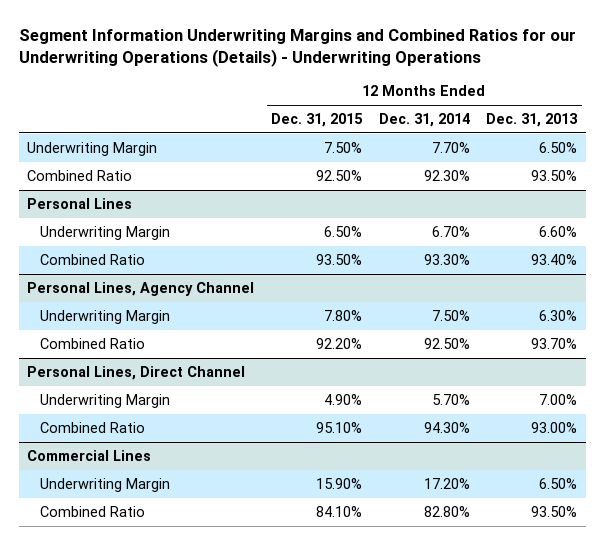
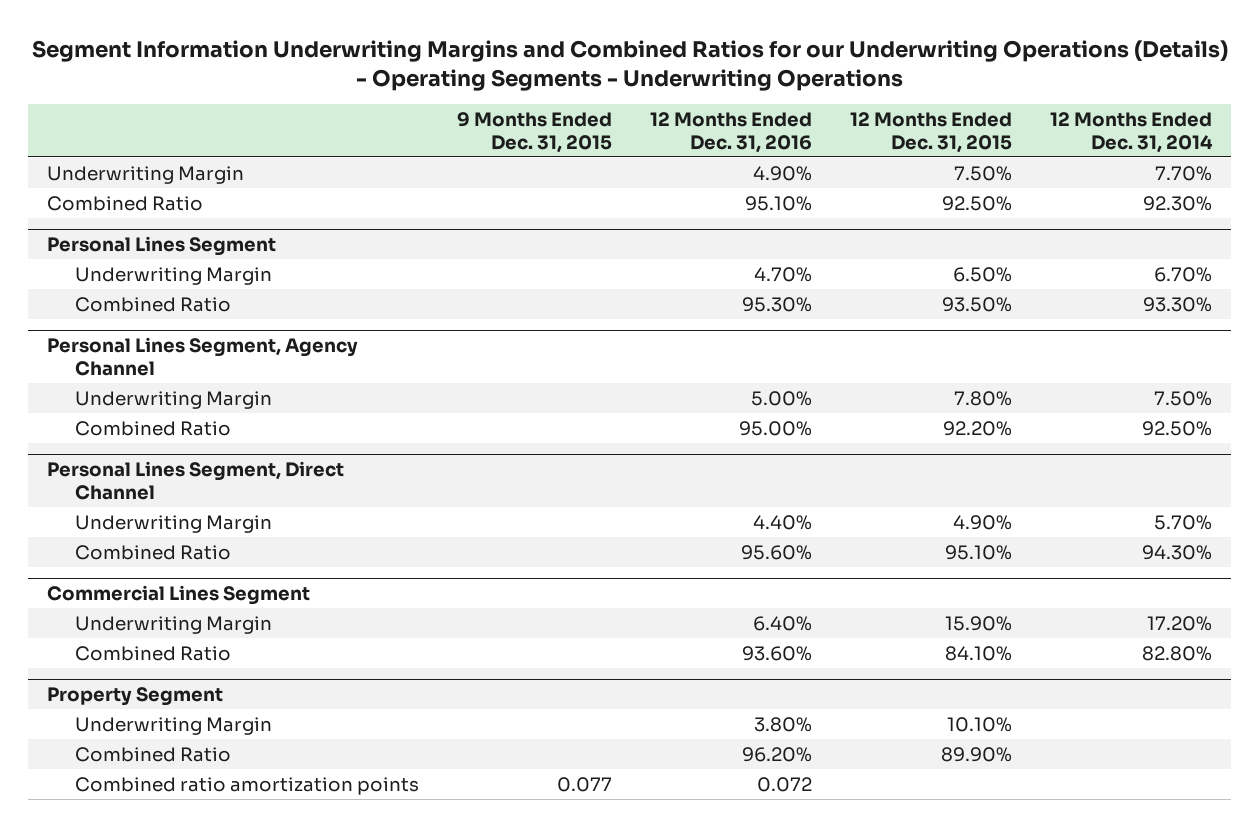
- Segment Information Underwriting Margins and Combined Ratios for our Underwriting Operations (Details) - Underwriting Operations
+ Segment Information Underwriting Margins and Combined Ratios for our Underwriting Operations (Details) - Operating Segments - Underwriting Operations
- | 12 Months Ended Dec. 31, 2015 | 12 Months Ended Dec. 31, 2014 | 12 Months Ended Dec. 31, 2013
+ | 9 Months Ended Dec. 31, 2015 | 12 Months Ended Dec. 31, 2016 | 12 Months Ended Dec. 31, 2015 | 12 Months Ended Dec. 31, 2014
- Personal Lines
+ Personal Lines Segment
- Personal Lines, Agency Channel
+ Personal Lines Segment, Agency Channel
- Personal Lines, Direct Channel
+ Personal Lines Segment, Direct Channel
- Commercial Lines
+ Commercial Lines Segment
+ Property Segment
+ Underwriting Margin | | 3.80% | 10.10% |
+ Combined Ratio | | 96.20% | 89.90% |
+ Combined ratio amortization points | 0.077 | 0.072 | |

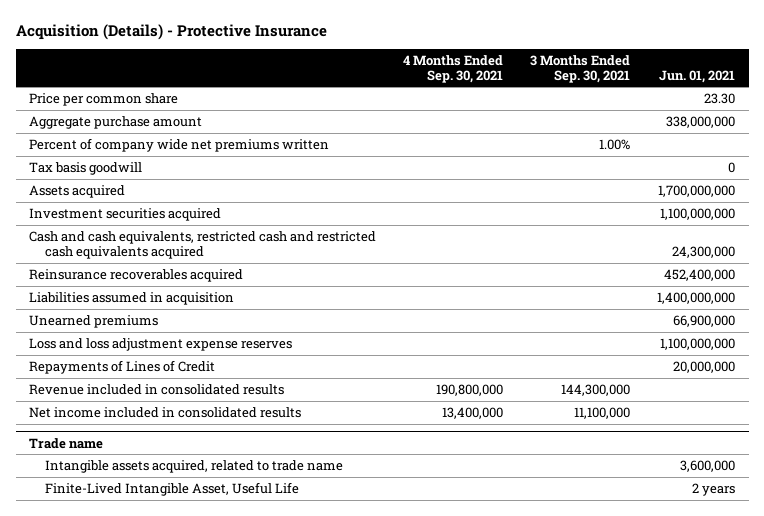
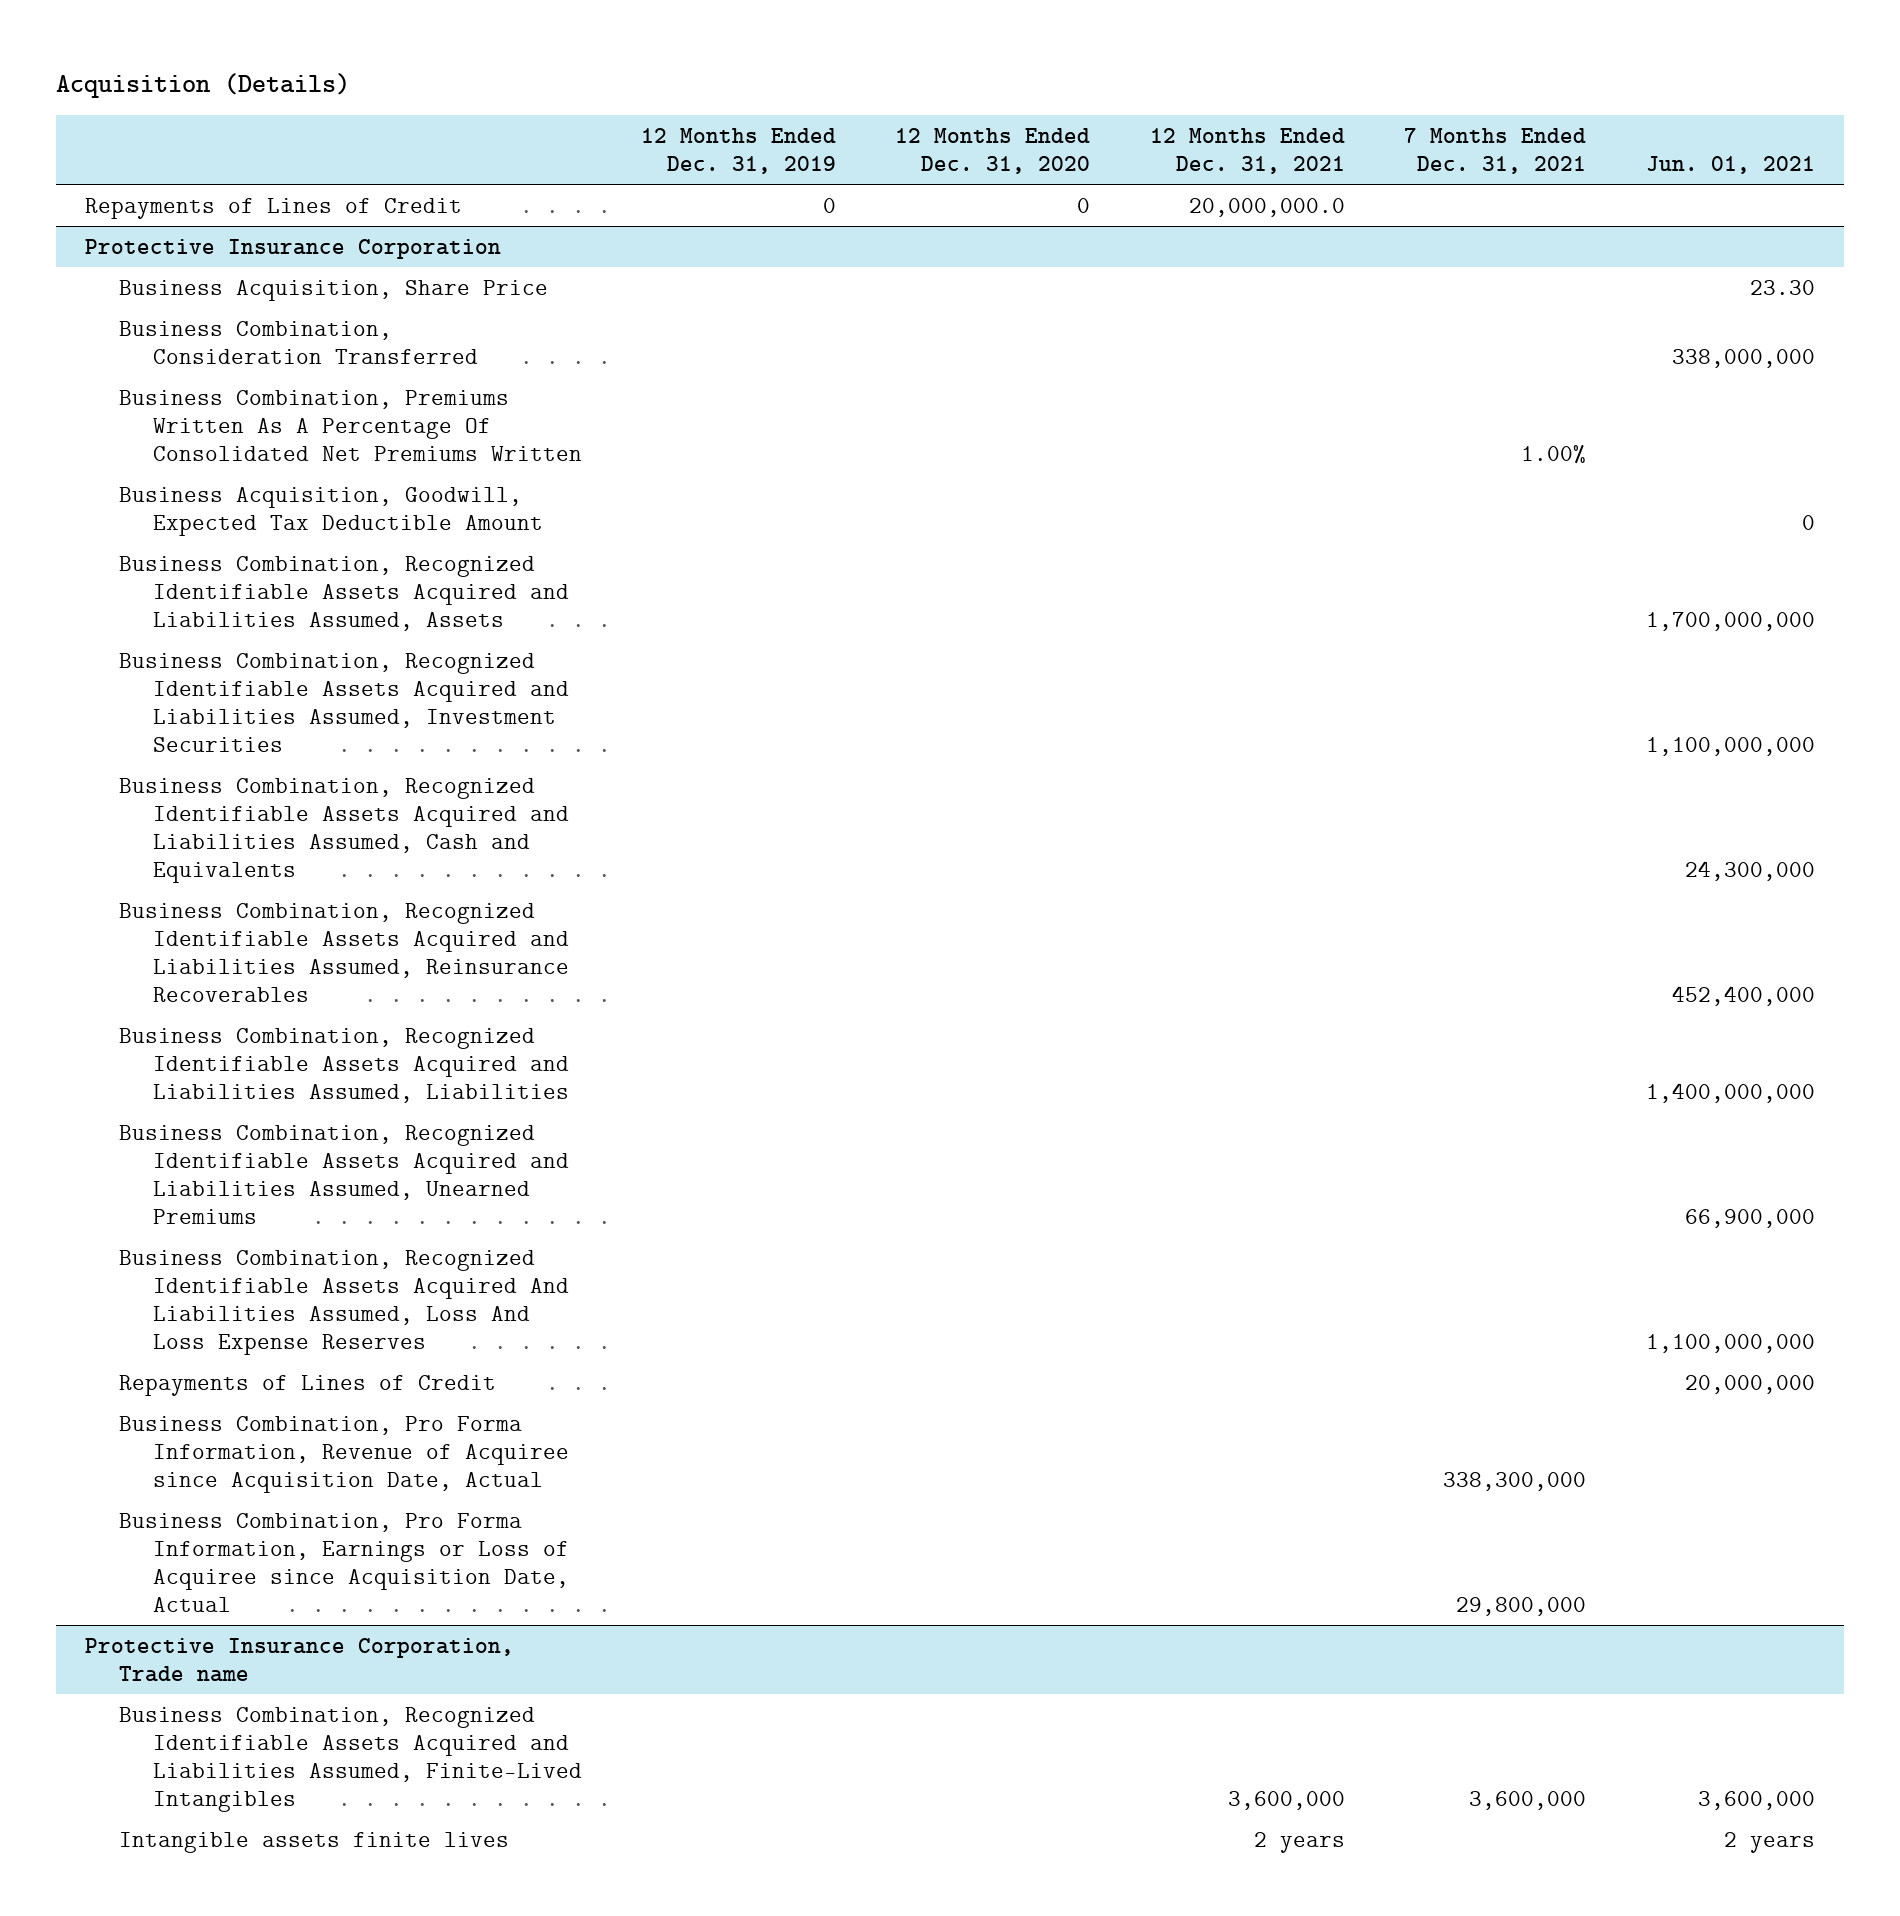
- Acquisition (Details) - Protective Insurance
+ Acquisition (Details)
- | 4 Months Ended Sep. 30, 2021 | 3 Months Ended Sep. 30, 2021 | Jun. 01, 2021
+ | 12 Months Ended Dec. 31, 2019 | 12 Months Ended Dec. 31, 2020 | 12 Months Ended Dec. 31, 2021 | 7 Months Ended Dec. 31, 2021 | Jun. 01, 2021
- Price per common share | | | 23.30
- Aggregate purchase amount | | | 338,000,000
- Percent of company wide net premiums written | | 1.00% |
- Tax basis goodwill | | | 0
- Assets acquired | | | 1,700,000,000
- Investment securities acquired | | | 1,100,000,000
- Cash and cash equivalents, restricted cash and restricted cash equivalents acquired | | | 24,300,000
- Reinsurance recoverables acquired | | | 452,400,000
- Liabilities assumed in acquisition | | | 1,400,000,000
- Unearned premiums | | | 66,900,000
- Loss and loss adjustment expense reserves | | | 1,100,000,000
+ Repayments of Lines of Credit | 0 | 0 | 20,000,000.0 | |
+ Protective Insurance Corporation
+ Business Acquisition, Share Price | | | | | 23.30
+ Business Combination, Consideration Transferred | | | | | 338,000,000
+ Business Combination, Premiums Written As A Percentage Of Consolidated Net Premiums Written | | | | 1.00% |
+ Business Acquisition, Goodwill, Expected Tax Deductible Amount | | | | | 0
+ Business Combination, Recognized Identifiable Assets Acquired and Liabilities Assumed, Assets | | | | | 1,700,000,000
+ Business Combination, Recognized Identifiable Assets Acquired and Liabilities Assumed, Investment Securities | | | | | 1,100,000,000
+ Business Combination, Recognized Identifiable Assets Acquired and Liabilities Assumed, Cash and Equivalents | | | | | 24,300,000
+ Business Combination, Recognized Identifiable Assets Acquired and Liabilities Assumed, Reinsurance Recoverables | | | | | 452,400,000
+ Business Combination, Recognized Identifiable Assets Acquired and Liabilities Assumed, Liabilities | | | | | 1,400,000,000
+ Business Combination, Recognized Identifiable Assets Acquired and Liabilities Assumed, Unearned Premiums | | | | | 66,900,000
+ Business Combination, Recognized Identifiable Assets Acquired And Liabilities Assumed, Loss And Loss Expense Reserves | | | | | 1,100,000,000
- Revenue included in consolidated results | 190,800,000 | 144,300,000 |
- Net income included in consolidated results | 13,400,000 | 11,100,000 |
- Trade name
- Intangible assets acquired, related to trade name | | | 3,600,000
- Finite-Lived Intangible Asset, Useful Life | | | 2 years
+ Business Combination, Pro Forma Information, Revenue of Acquiree since Acquisition Date, Actual | | | | 338,300,000 |
+ Business Combination, Pro Forma Information, Earnings or Loss of Acquiree since Acquisition Date, Actual | | | | 29,800,000 |
+ Protective Insurance Corporation, Trade name
+ Business Combination, Recognized Identifiable Assets Acquired and Liabilities Assumed, Finite-Lived Intangibles | | | 3,600,000 | 3,600,000 | 3,600,000
+ Intangible assets finite lives | | | 2 years | | 2 years

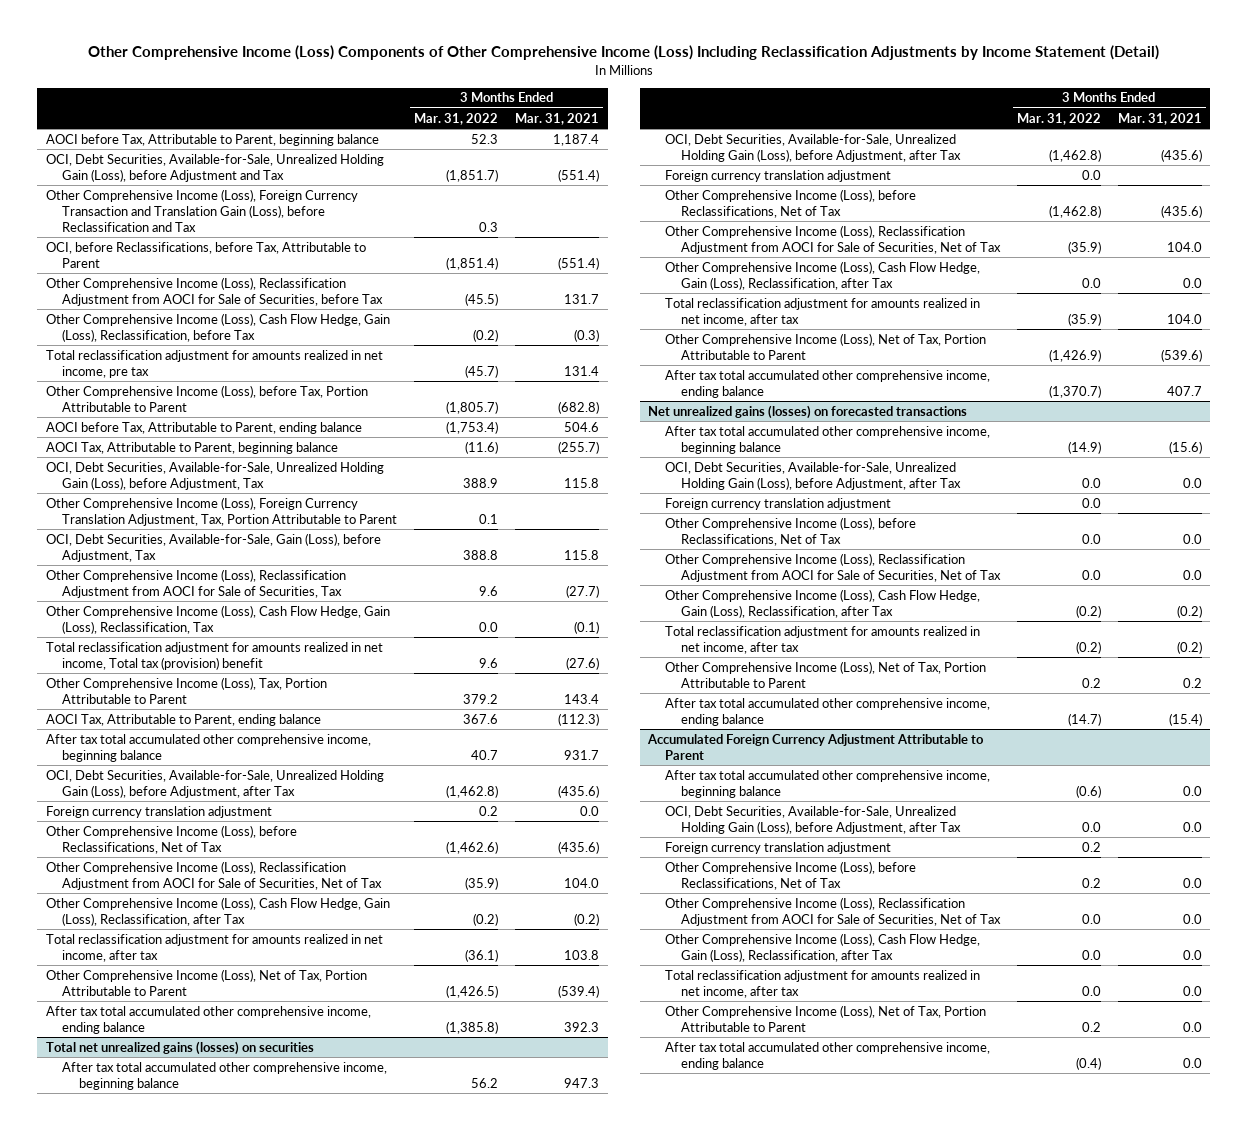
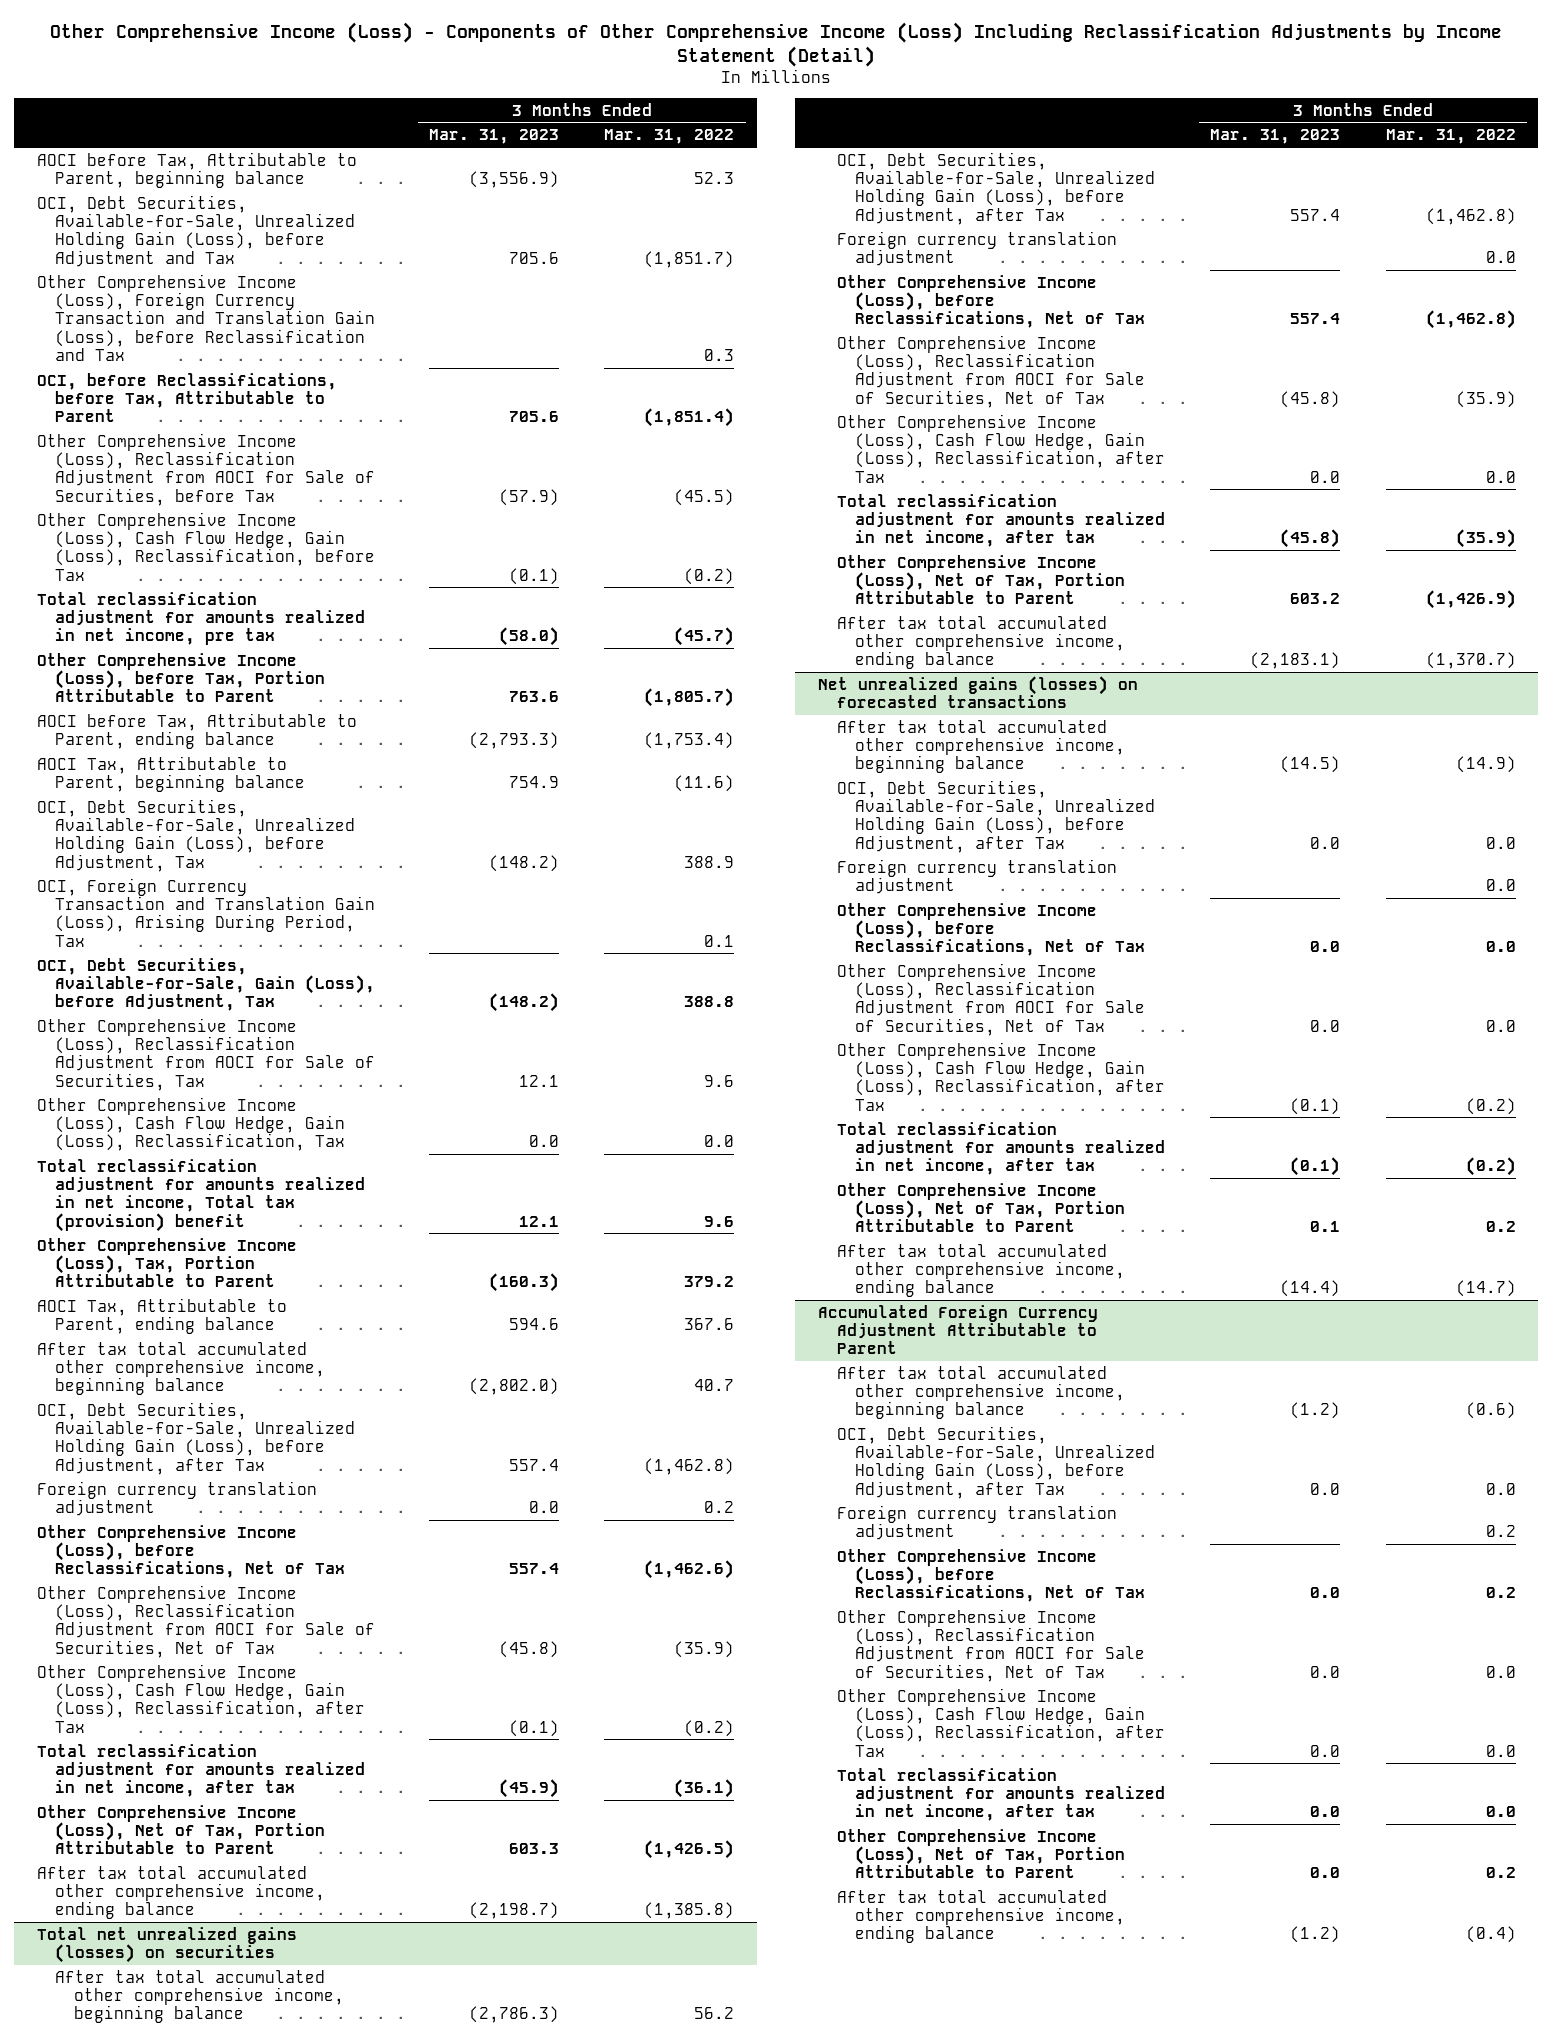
- Other Comprehensive Income (Loss) Components of Other Comprehensive Income (Loss) Including Reclassification Adjustments by Income Statement (Detail)
+ Other Comprehensive Income (Loss) - Components of Other Comprehensive Income (Loss) Including Reclassification Adjustments by Income Statement (Detail)
- | 3 Months Ended Mar. 31, 2022 | 3 Months Ended Mar. 31, 2021
+ | 3 Months Ended Mar. 31, 2023 | 3 Months Ended Mar. 31, 2022
- Other Comprehensive Income (Loss), Foreign Currency Translation Adjustment, Tax, Portion Attributable to Parent | 0.1 |
+ OCI, Foreign Currency Transaction and Translation Gain (Loss), Arising During Period, Tax | | 0.1

